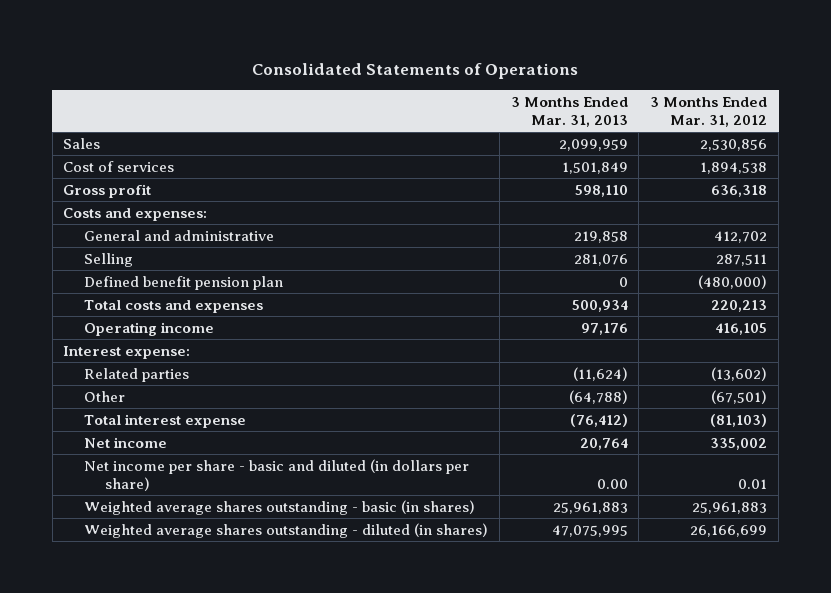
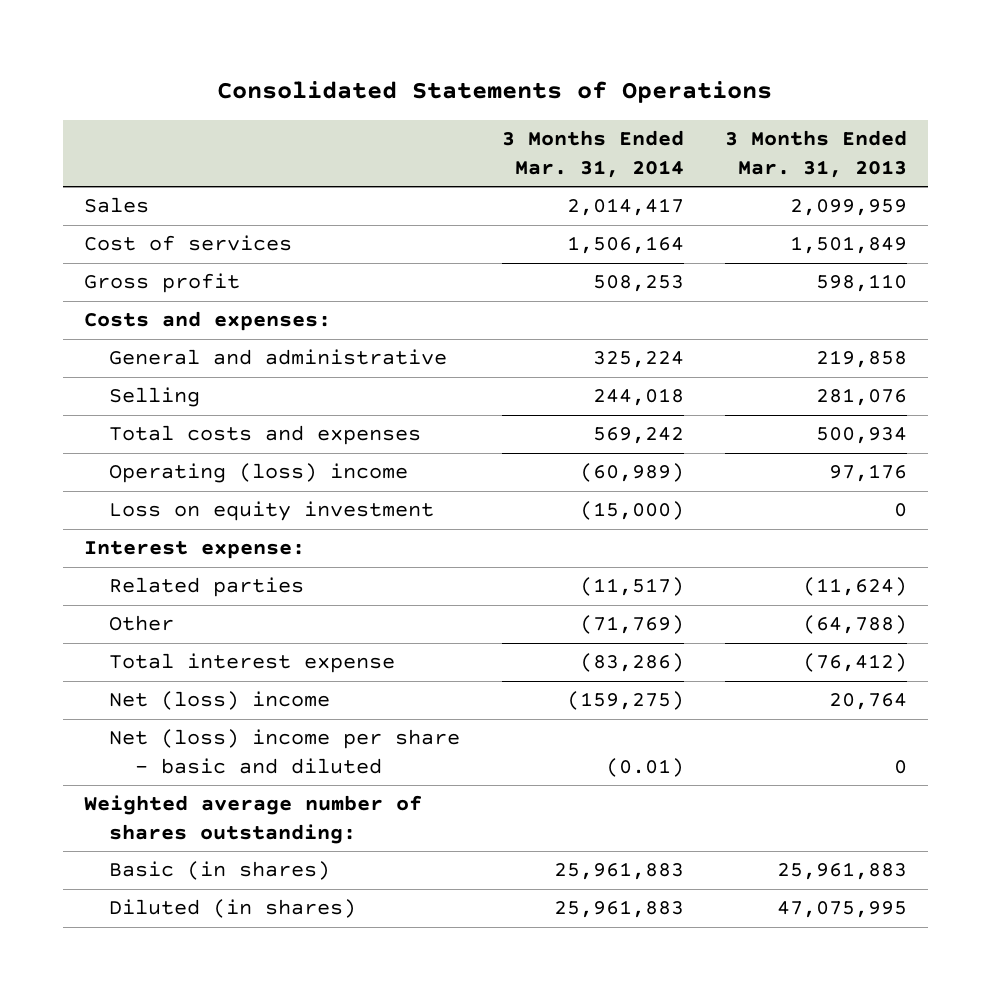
- | 3 Months Ended Mar. 31, 2013 | 3 Months Ended Mar. 31, 2012
+ | 3 Months Ended Mar. 31, 2014 | 3 Months Ended Mar. 31, 2013
- Defined benefit pension plan | 0 | (480,000)
- Operating income | 97,176 | 416,105
+ Operating (loss) income | (60,989) | 97,176
+ Loss on equity investment | (15,000) | 0
- Net income | 20,764 | 335,002
- Net income per share - basic and diluted (in dollars per share) | 0.00 | 0.01
- Weighted average shares outstanding - basic (in shares) | 25,961,883 | 25,961,883
- Weighted average shares outstanding - diluted (in shares) | 47,075,995 | 26,166,699
+ Net (loss) income | (159,275) | 20,764
+ Net (loss) income per share - basic and diluted | (0.01) | 0
+ Weighted average number of shares outstanding:
+ Basic (in shares) | 25,961,883 | 25,961,883
+ Diluted (in shares) | 25,961,883 | 47,075,995

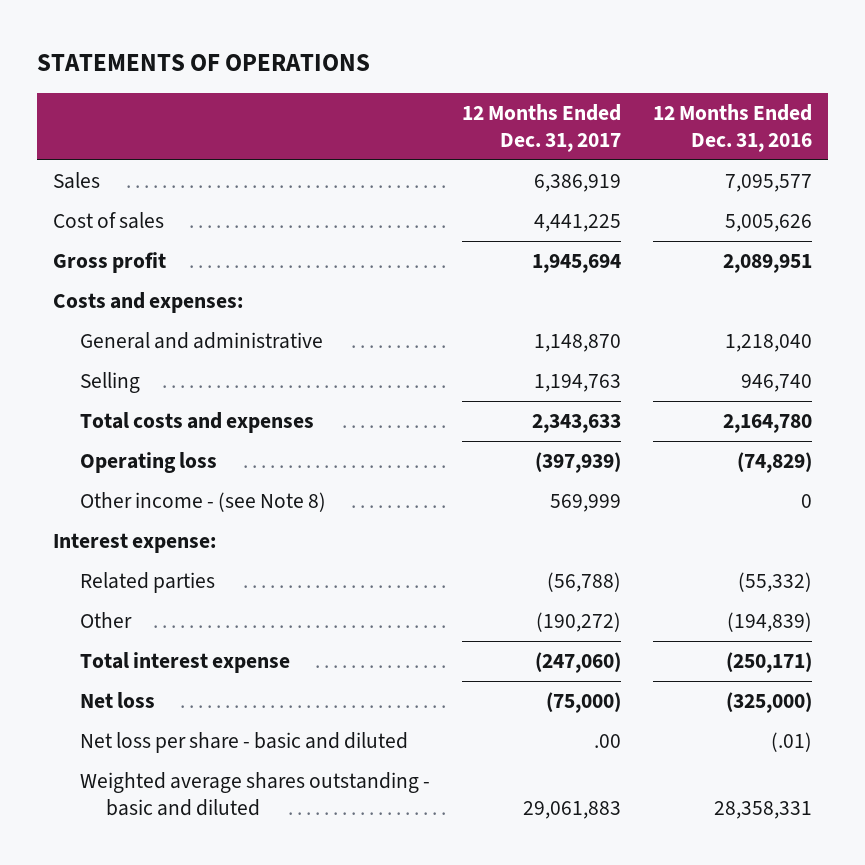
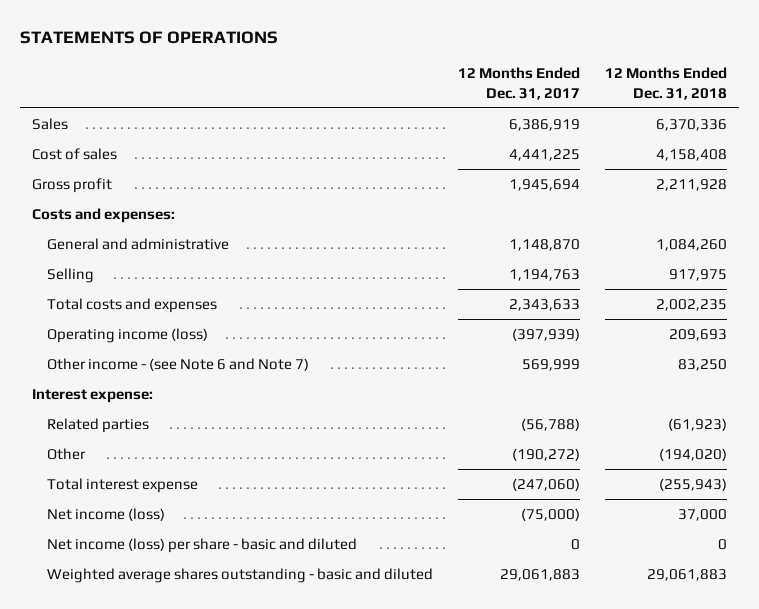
- | 12 Months Ended Dec. 31, 2017 | 12 Months Ended Dec. 31, 2016
+ | 12 Months Ended Dec. 31, 2017 | 12 Months Ended Dec. 31, 2018
- Operating loss | (397,939) | (74,829)
- Other income - (see Note 8) | 569,999 | 0
+ Operating income (loss) | (397,939) | 209,693
+ Other income - (see Note 6 and Note 7) | 569,999 | 83,250
- Net loss | (75,000) | (325,000)
- Net loss per share - basic and diluted | .00 | (.01)
+ Net income (loss) | (75,000) | 37,000
+ Net income (loss) per share - basic and diluted | 0 | 0

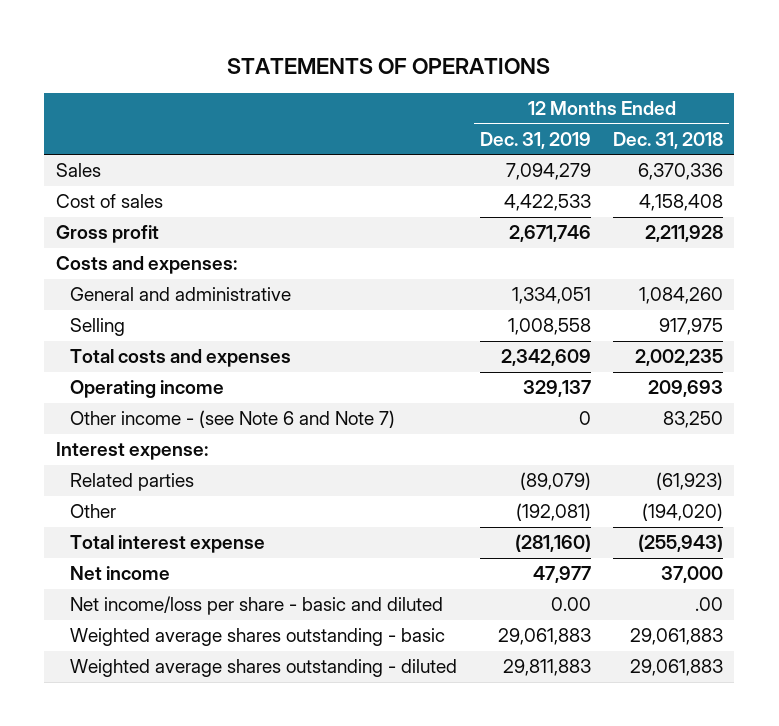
- | 12 Months Ended Dec. 31, 2017 | 12 Months Ended Dec. 31, 2018
+ | 12 Months Ended Dec. 31, 2019 | 12 Months Ended Dec. 31, 2018
- Operating income (loss) | (397,939) | 209,693
+ Operating income | 329,137 | 209,693
- Net income (loss) | (75,000) | 37,000
- Net income (loss) per share - basic and diluted | 0 | 0
- Weighted average shares outstanding - basic and diluted | 29,061,883 | 29,061,883
+ Net income | 47,977 | 37,000
+ Net income/loss per share - basic and diluted | 0.00 | .00
+ Weighted average shares outstanding - basic | 29,061,883 | 29,061,883
+ Weighted average shares outstanding - diluted | 29,811,883 | 29,061,883

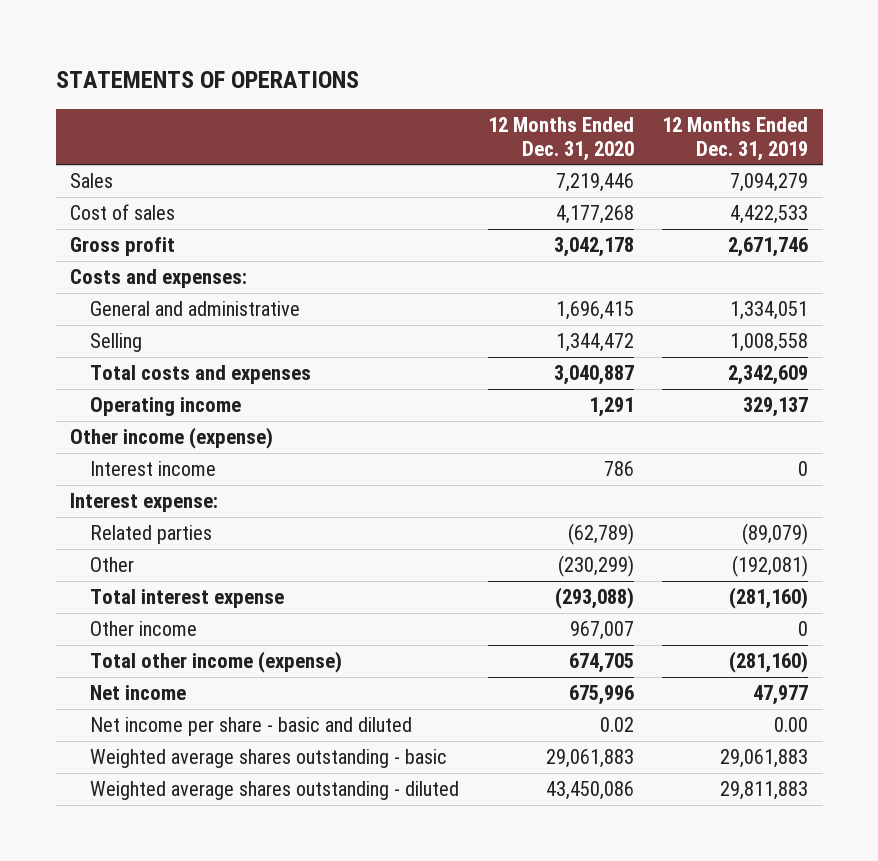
- | 12 Months Ended Dec. 31, 2019 | 12 Months Ended Dec. 31, 2018
+ | 12 Months Ended Dec. 31, 2020 | 12 Months Ended Dec. 31, 2019
- Other income - (see Note 6 and Note 7) | 0 | 83,250
+ Other income (expense)
+ Interest income | 786 | 0
+ Other income | 967,007 | 0
+ Total other income (expense) | 674,705 | (281,160)
- Net income/loss per share - basic and diluted | 0.00 | .00
+ Net income per share - basic and diluted | 0.02 | 0.00

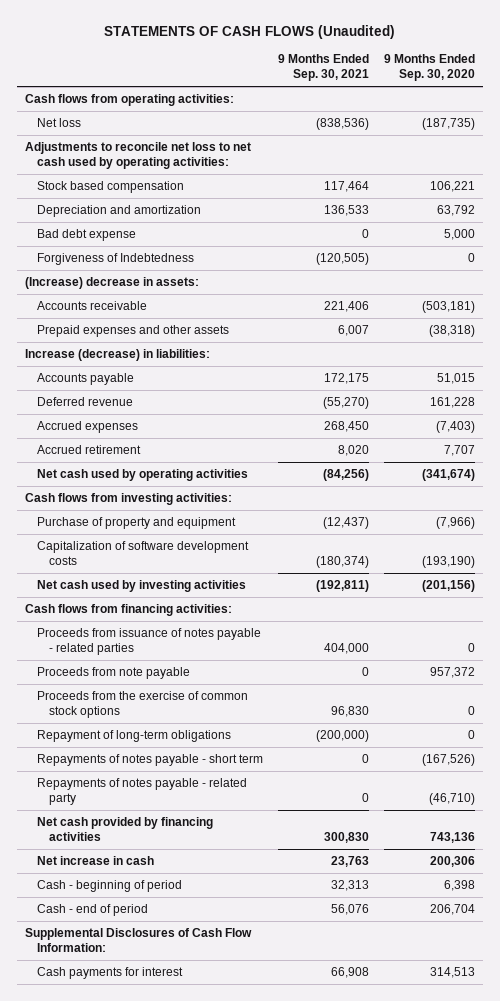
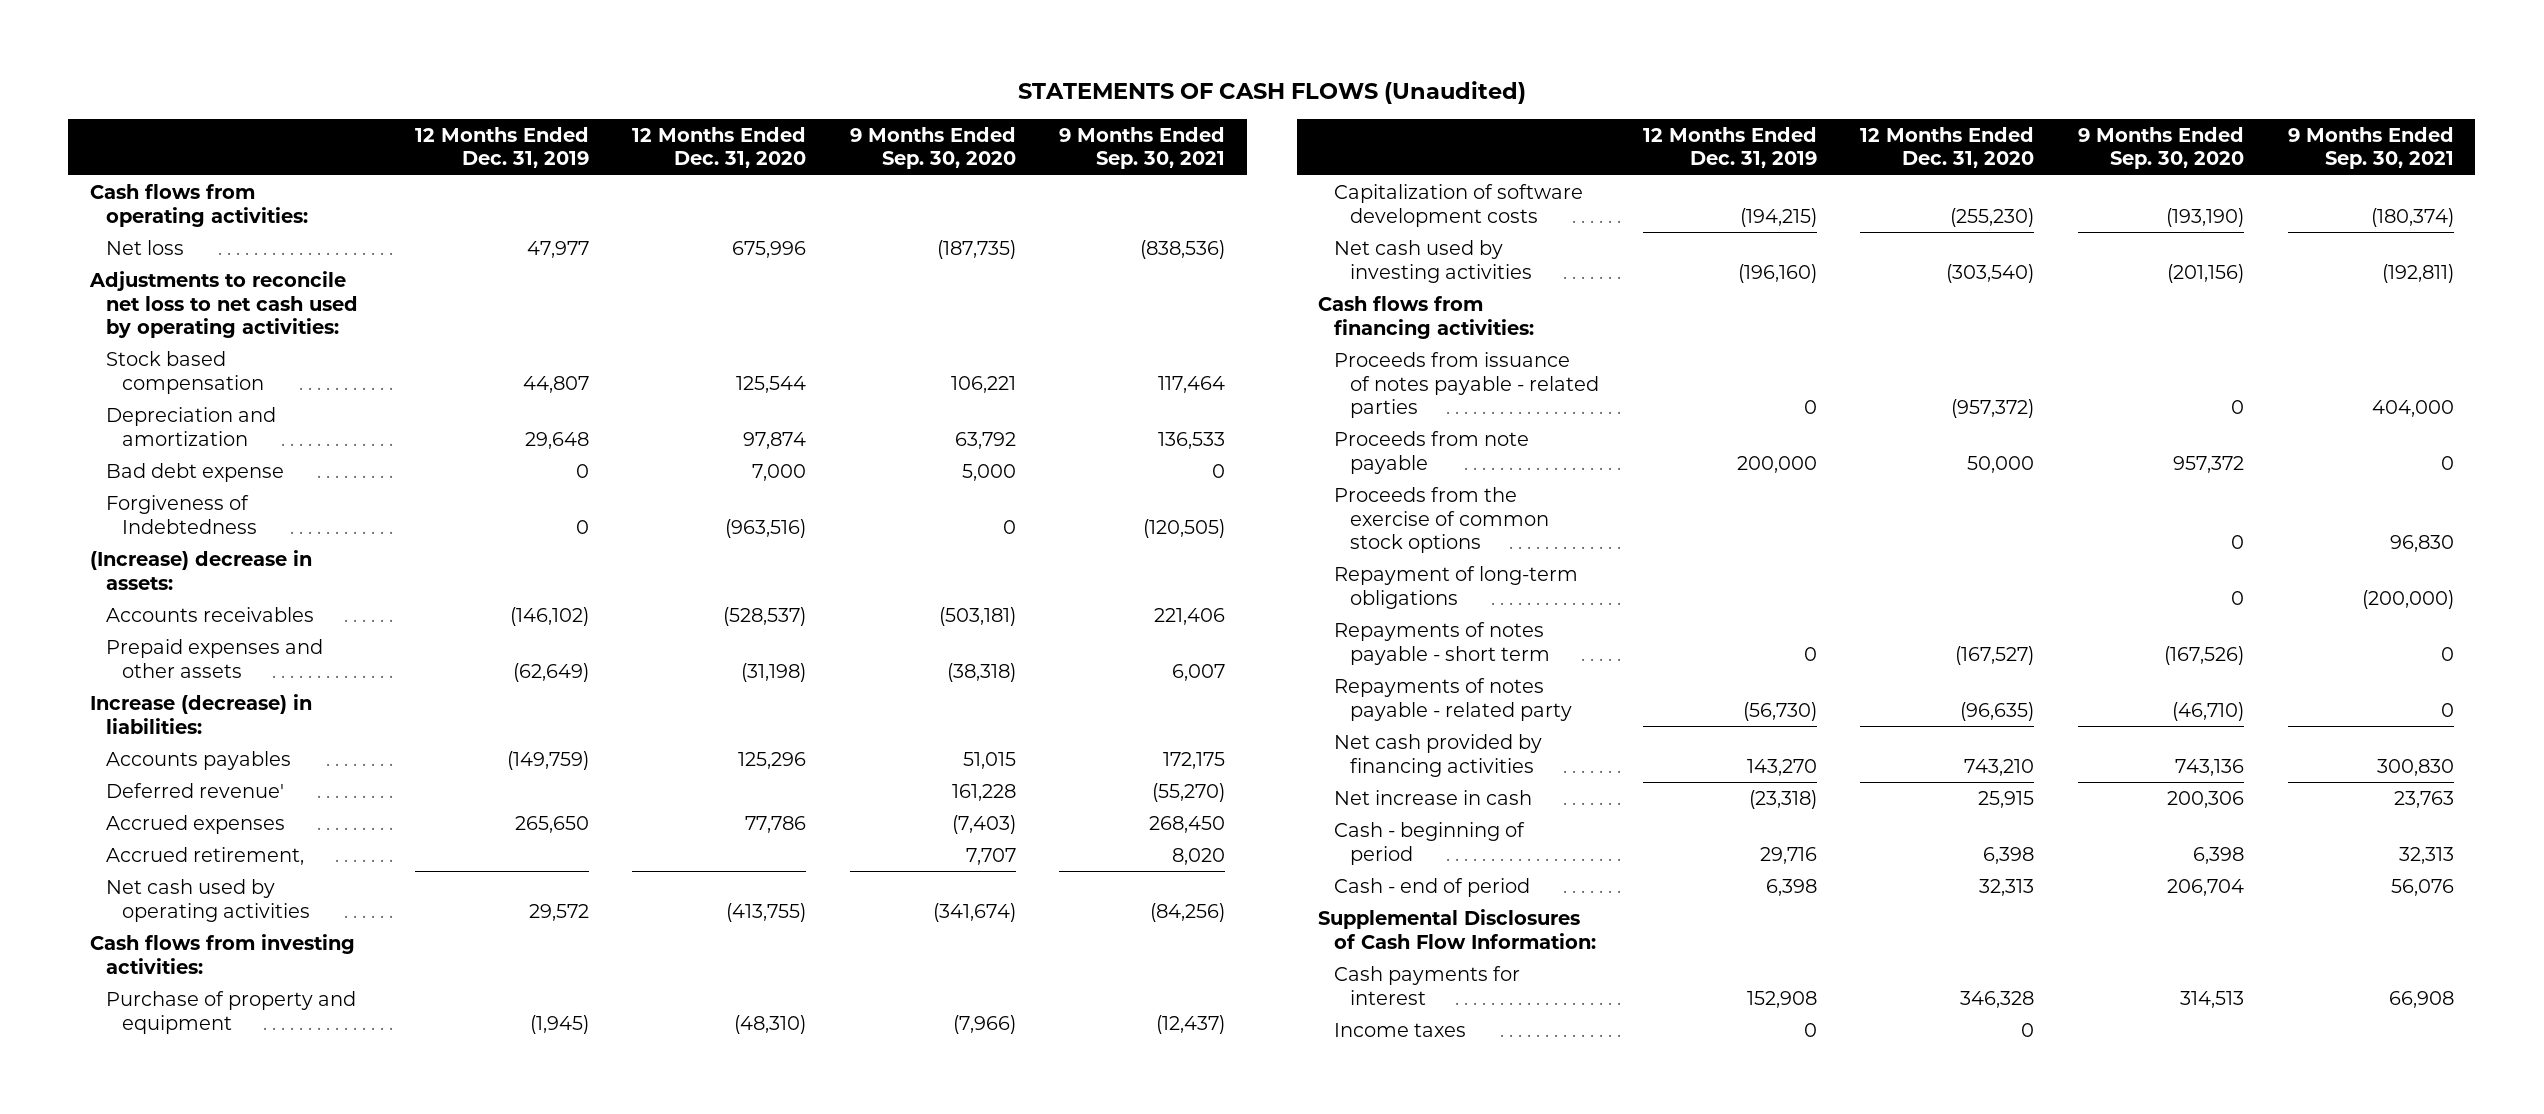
- | 9 Months Ended Sep. 30, 2021 | 9 Months Ended Sep. 30, 2020
+ | 12 Months Ended Dec. 31, 2019 | 12 Months Ended Dec. 31, 2020 | 9 Months Ended Sep. 30, 2020 | 9 Months Ended Sep. 30, 2021
- Accounts receivable | 221,406 | (503,181)
+ Accounts receivables | (146,102) | (528,537) | (503,181) | 221,406
- Accounts payable | 172,175 | 51,015
- Deferred revenue | (55,270) | 161,228
+ Accounts payables | (149,759) | 125,296 | 51,015 | 172,175
+ Deferred revenue' | | | 161,228 | (55,270)
- Accrued retirement | 8,020 | 7,707
+ Accrued retirement, | | | 7,707 | 8,020
+ Income taxes | 0 | 0 | |

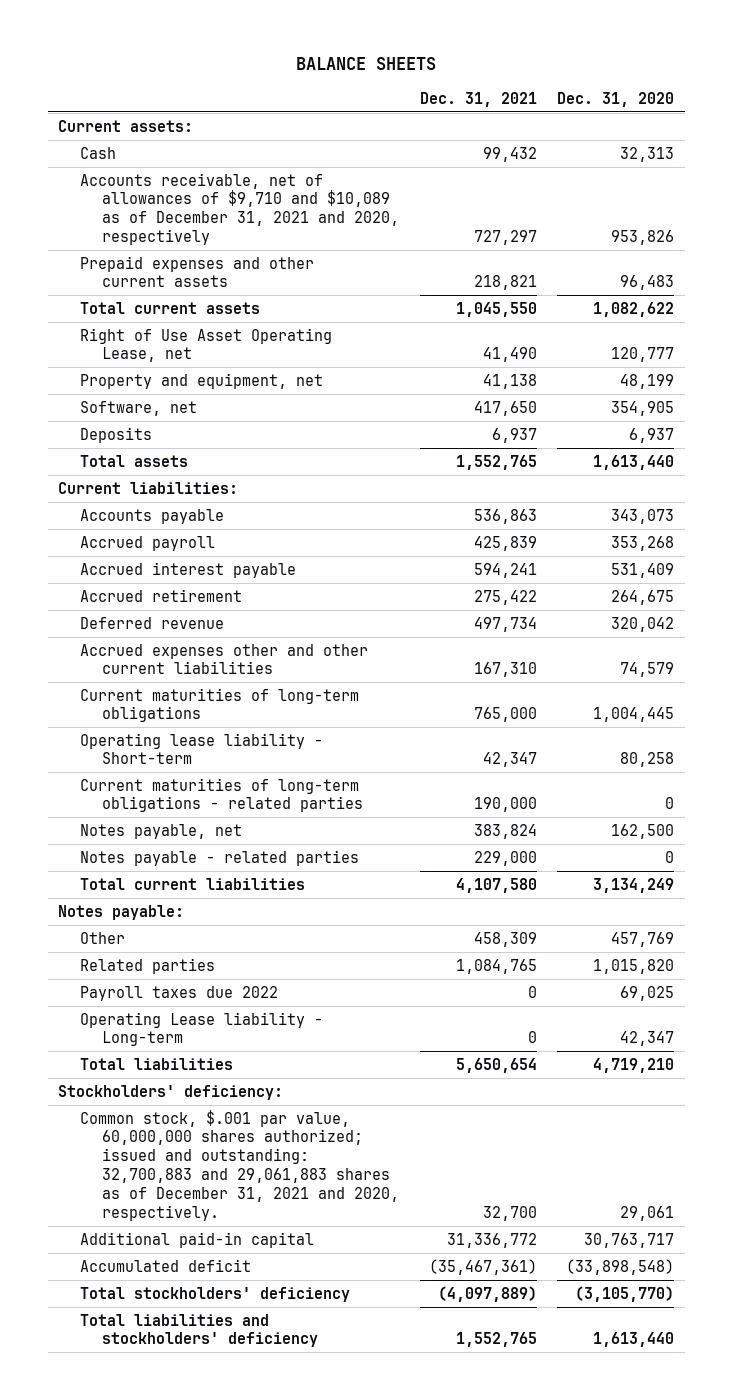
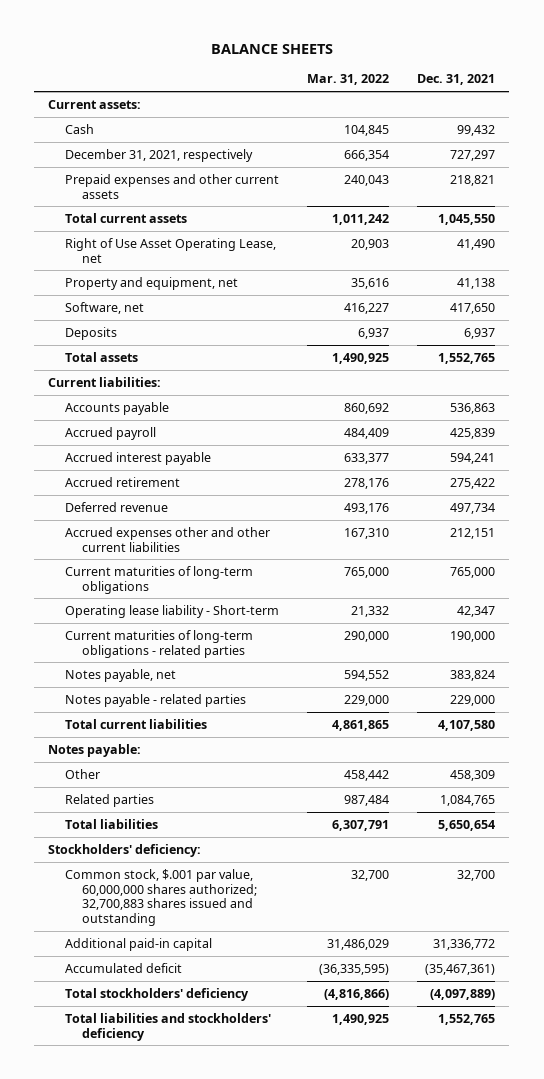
- | Dec. 31, 2021 | Dec. 31, 2020
+ | Mar. 31, 2022 | Dec. 31, 2021
- Accounts receivable, net of allowances of $9,710 and $10,089 as of December 31, 2021 and 2020, respectively | 727,297 | 953,826
+ December 31, 2021, respectively | 666,354 | 727,297
- Accrued expenses other and other current liabilities | 167,310 | 74,579
+ Accrued expenses other and other current liabilities | 167,310 | 212,151
- Payroll taxes due 2022 | 0 | 69,025
- Operating Lease liability - Long-term | 0 | 42,347
- Common stock, $.001 par value, 60,000,000 shares authorized; issued and outstanding: 32,700,883 and 29,061,883 shares as of December 31, 2021 and 2020, respectively. | 32,700 | 29,061
+ Common stock, $.001 par value, 60,000,000 shares authorized; 32,700,883 shares issued and outstanding | 32,700 | 32,700

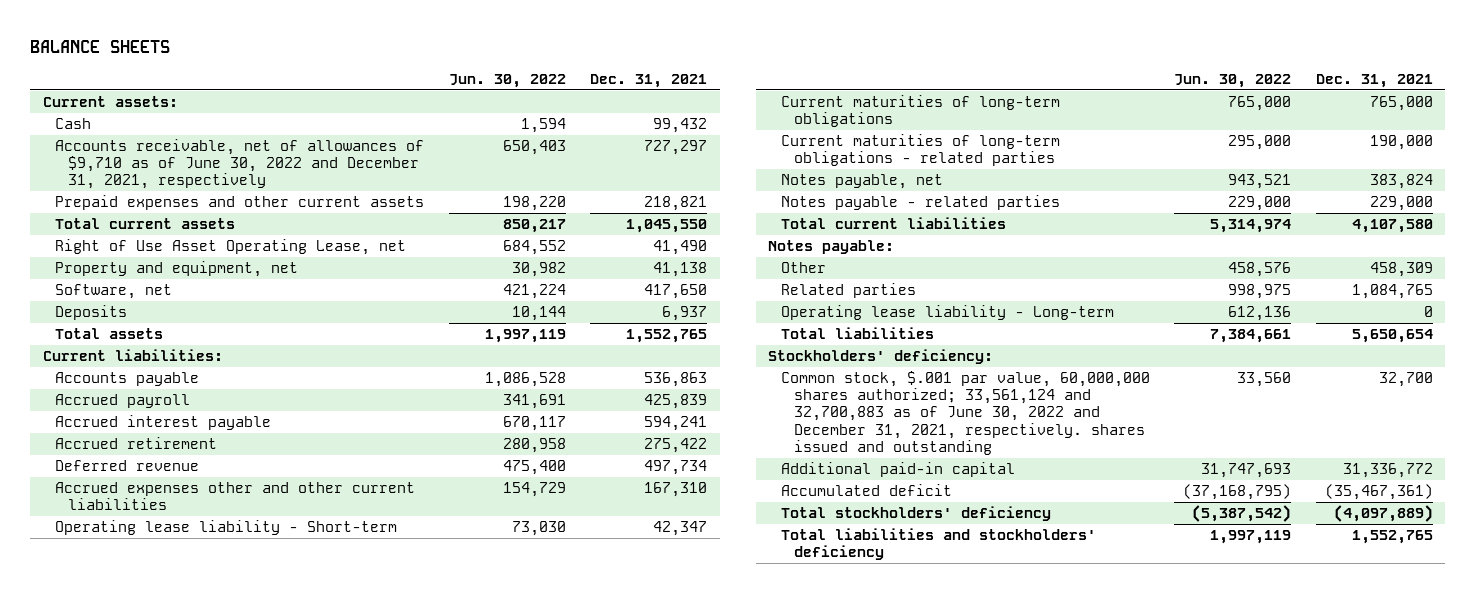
- | Mar. 31, 2022 | Dec. 31, 2021
+ | Jun. 30, 2022 | Dec. 31, 2021
- December 31, 2021, respectively | 666,354 | 727,297
+ Accounts receivable, net of allowances of $9,710 as of June 30, 2022 and December 31, 2021, respectively | 650,403 | 727,297
- Accrued expenses other and other current liabilities | 167,310 | 212,151
+ Accrued expenses other and other current liabilities | 154,729 | 167,310
moved down: Current maturities of long-term obligations | 765,000 | 765,000
+ Operating lease liability - Long-term | 612,136 | 0
- Common stock, $.001 par value, 60,000,000 shares authorized; 32,700,883 shares issued and outstanding | 32,700 | 32,700
+ Common stock, $.001 par value, 60,000,000 shares authorized; 33,561,124 and 32,700,883 as of June 30, 2022 and December 31, 2021, respectively. shares issued and outstanding | 33,560 | 32,700

